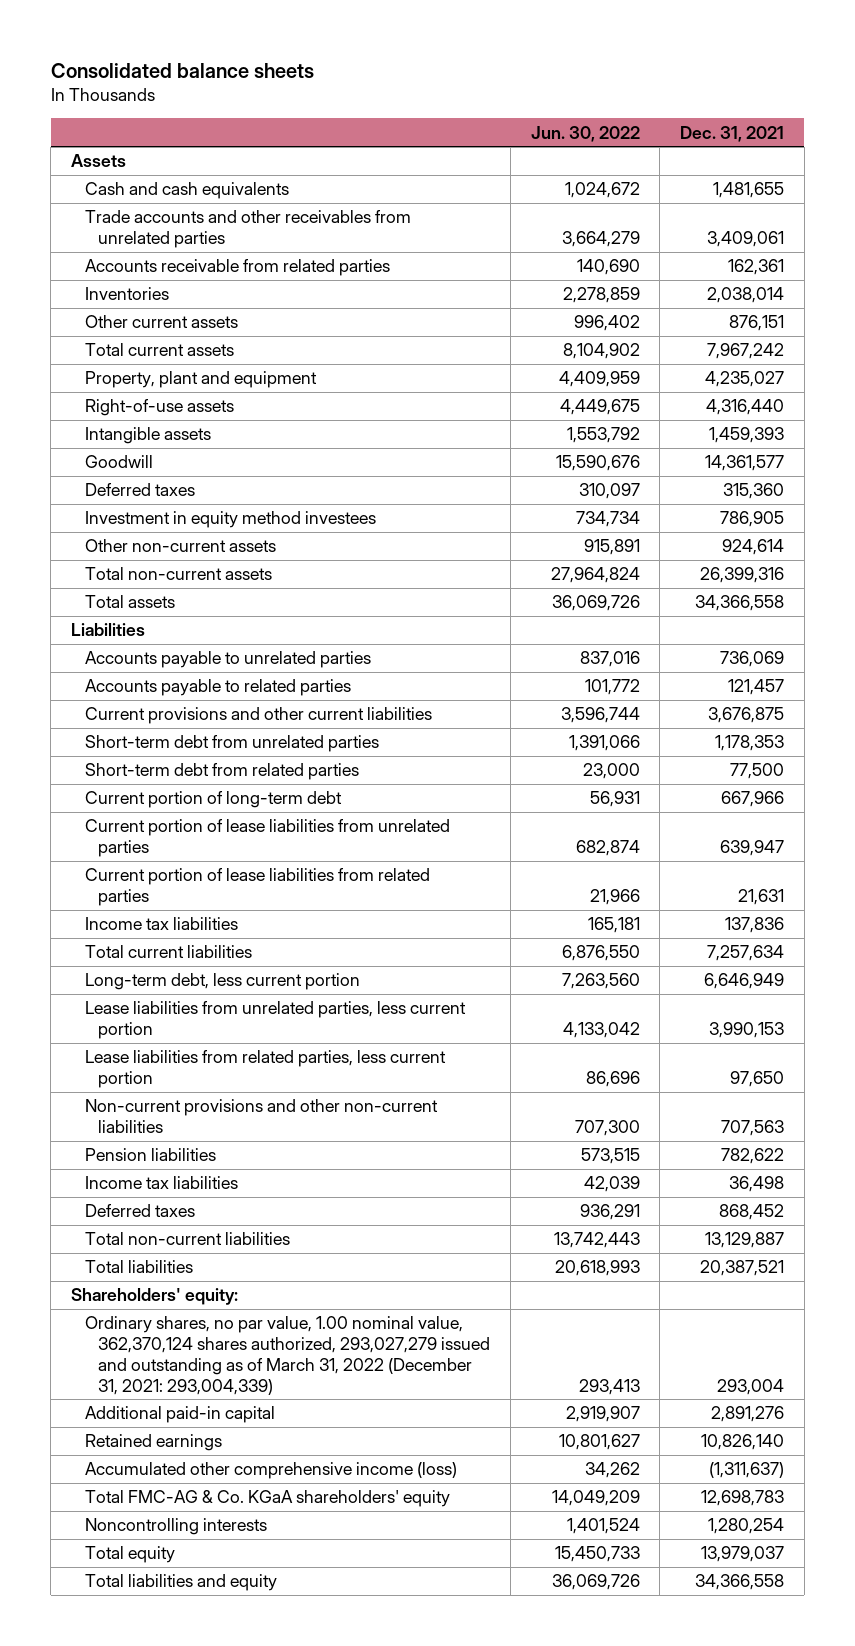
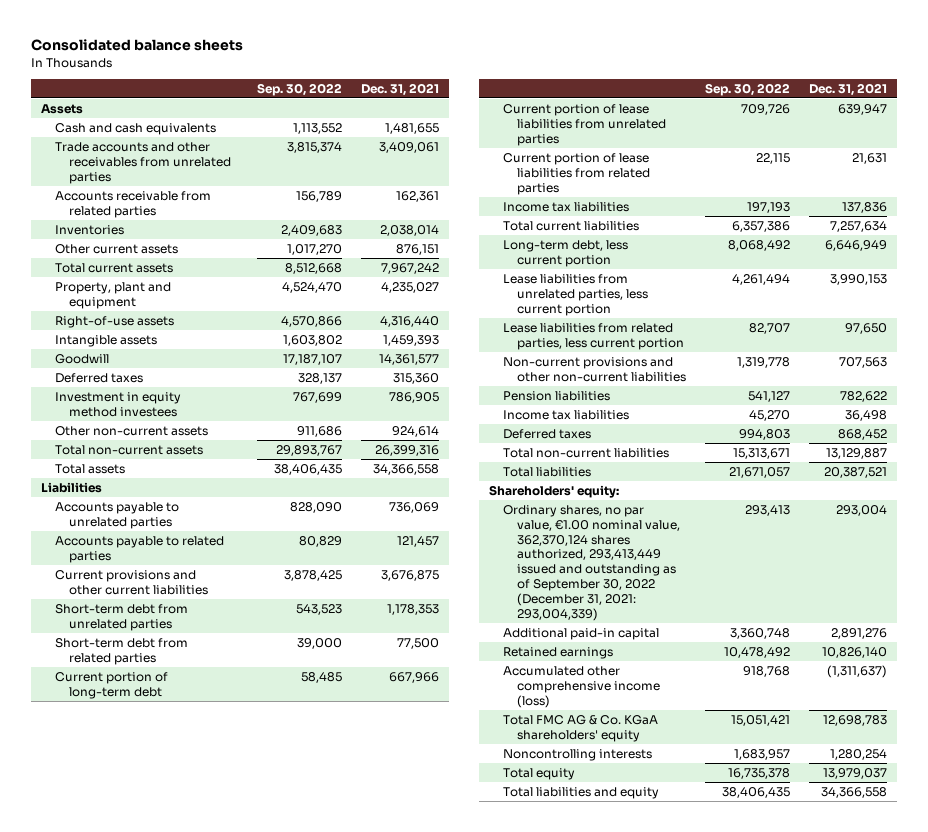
- | Jun. 30, 2022 | Dec. 31, 2021
+ | Sep. 30, 2022 | Dec. 31, 2021
- Ordinary shares, no par value, 1.00 nominal value, 362,370,124 shares authorized, 293,027,279 issued and outstanding as of March 31, 2022 (December 31, 2021: 293,004,339) | 293,413 | 293,004
+ Ordinary shares, no par value, €1.00 nominal value, 362,370,124 shares authorized, 293,413,449 issued and outstanding as of September 30, 2022 (December 31, 2021: 293,004,339) | 293,413 | 293,004
- Total FMC-AG & Co. KGaA shareholders' equity | 14,049,209 | 12,698,783
+ Total FMC AG & Co. KGaA shareholders' equity | 15,051,421 | 12,698,783

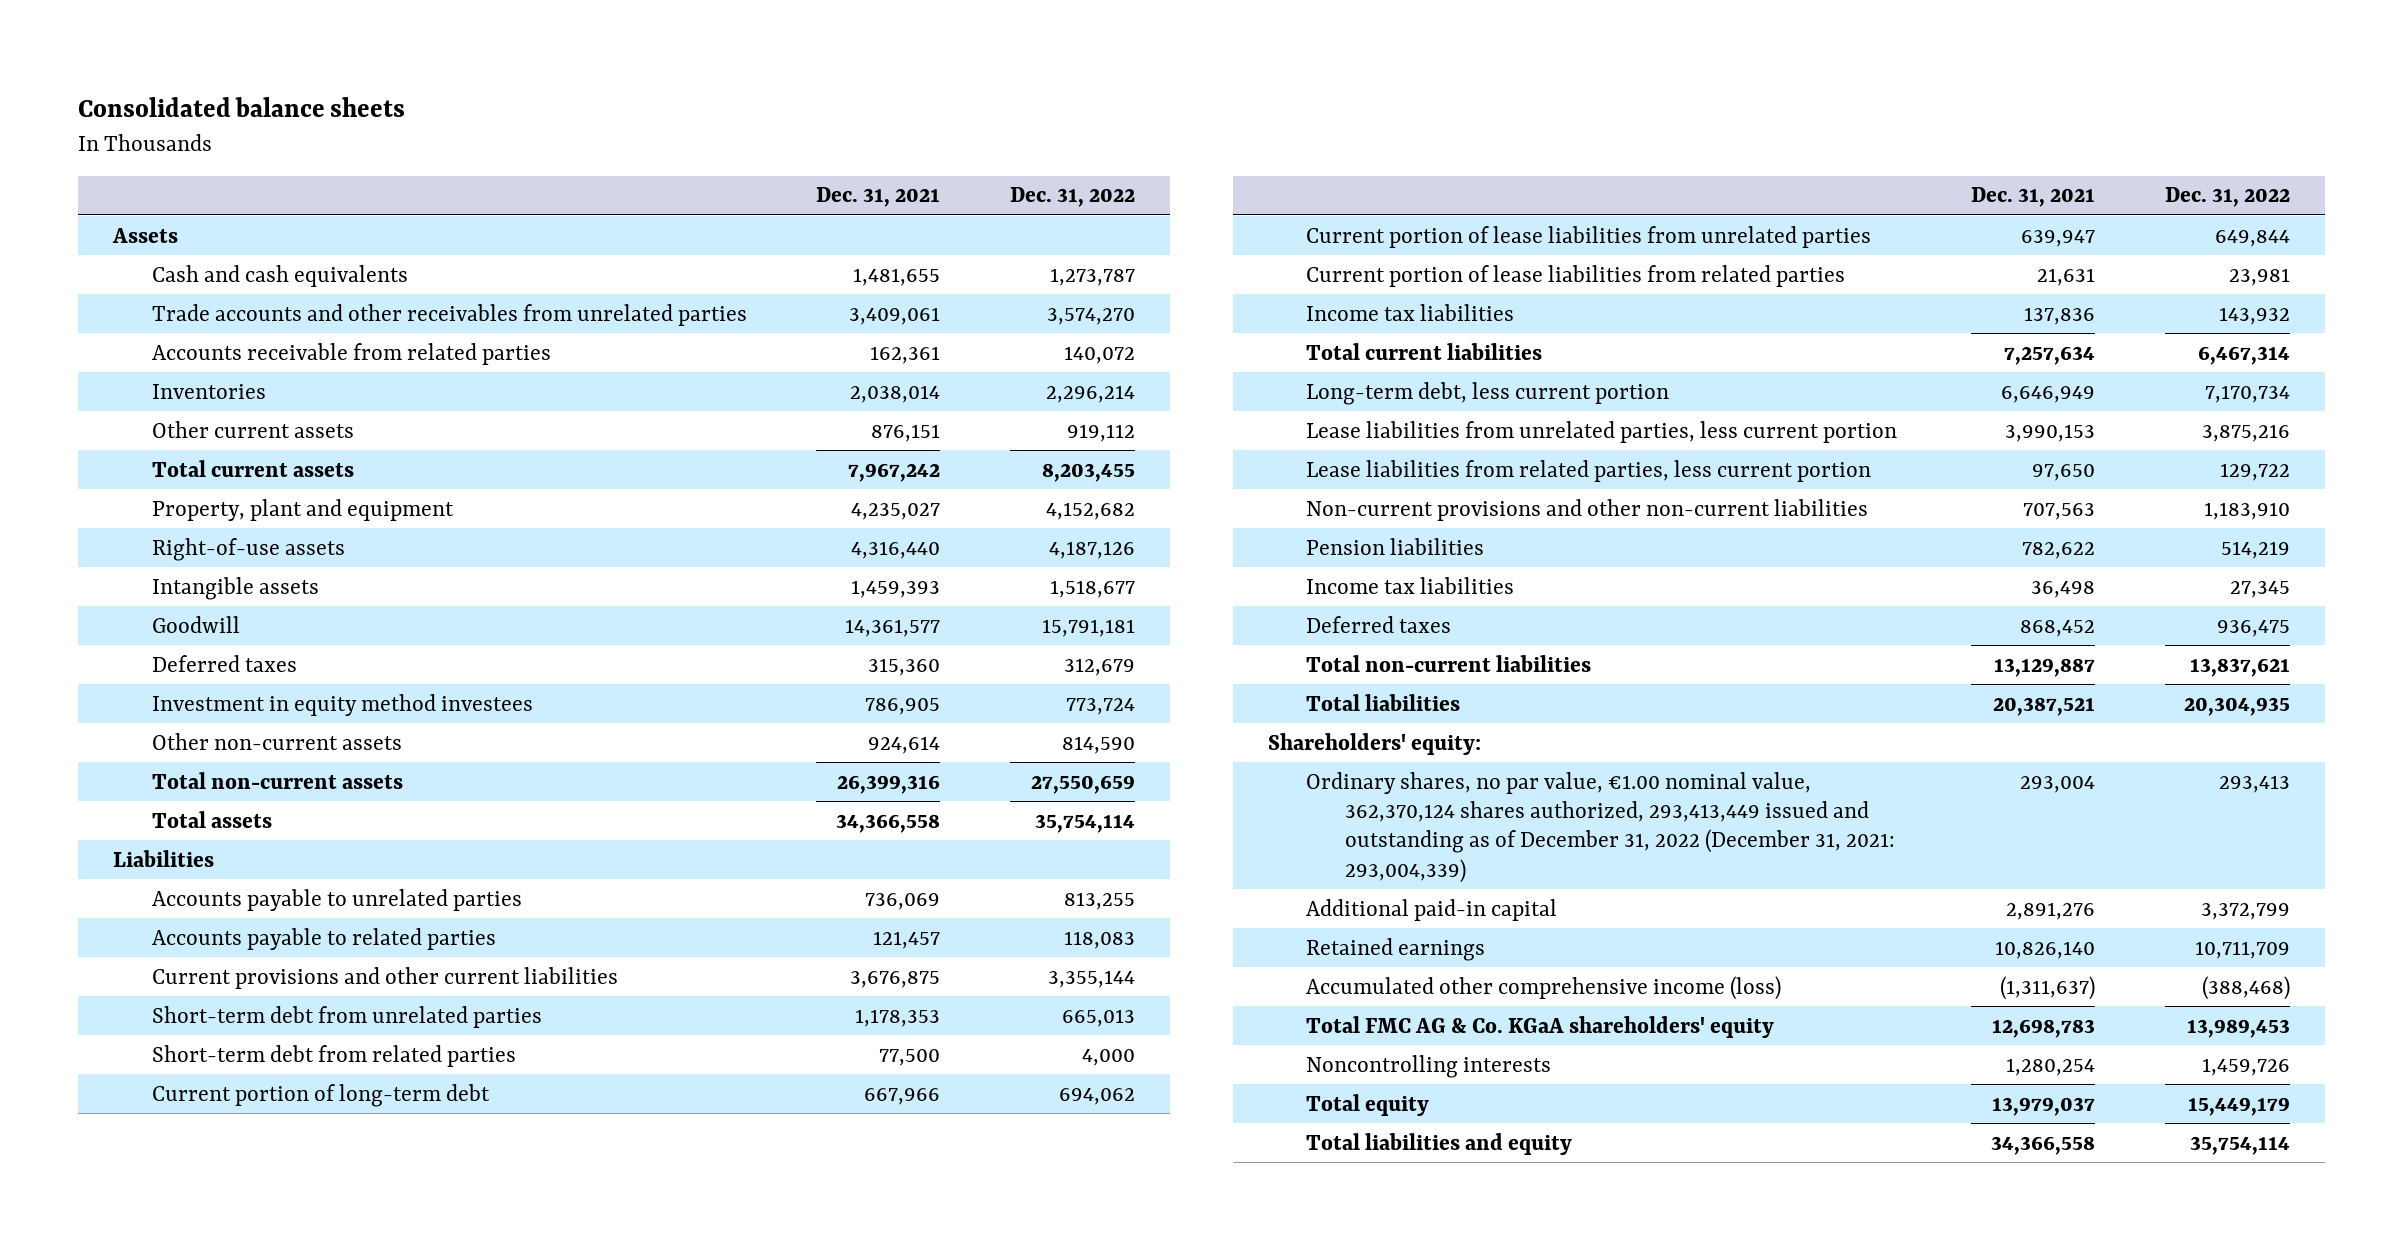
- | Sep. 30, 2022 | Dec. 31, 2021
+ | Dec. 31, 2021 | Dec. 31, 2022
- Ordinary shares, no par value, €1.00 nominal value, 362,370,124 shares authorized, 293,413,449 issued and outstanding as of September 30, 2022 (December 31, 2021: 293,004,339) | 293,413 | 293,004
+ Ordinary shares, no par value, €1.00 nominal value, 362,370,124 shares authorized, 293,413,449 issued and outstanding as of December 31, 2022 (December 31, 2021: 293,004,339) | 293,004 | 293,413

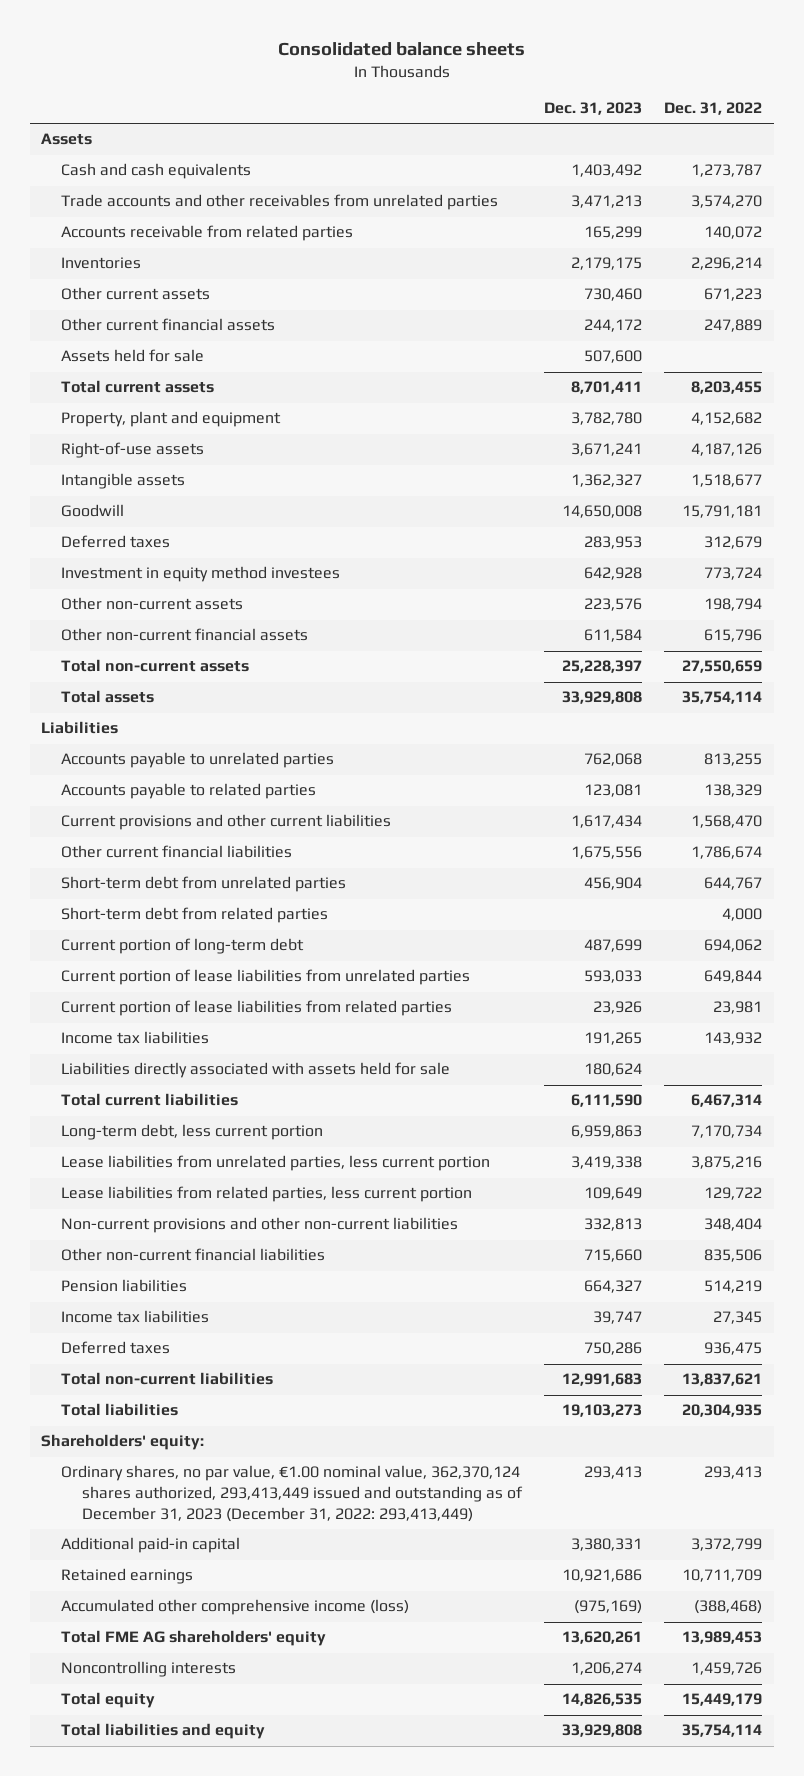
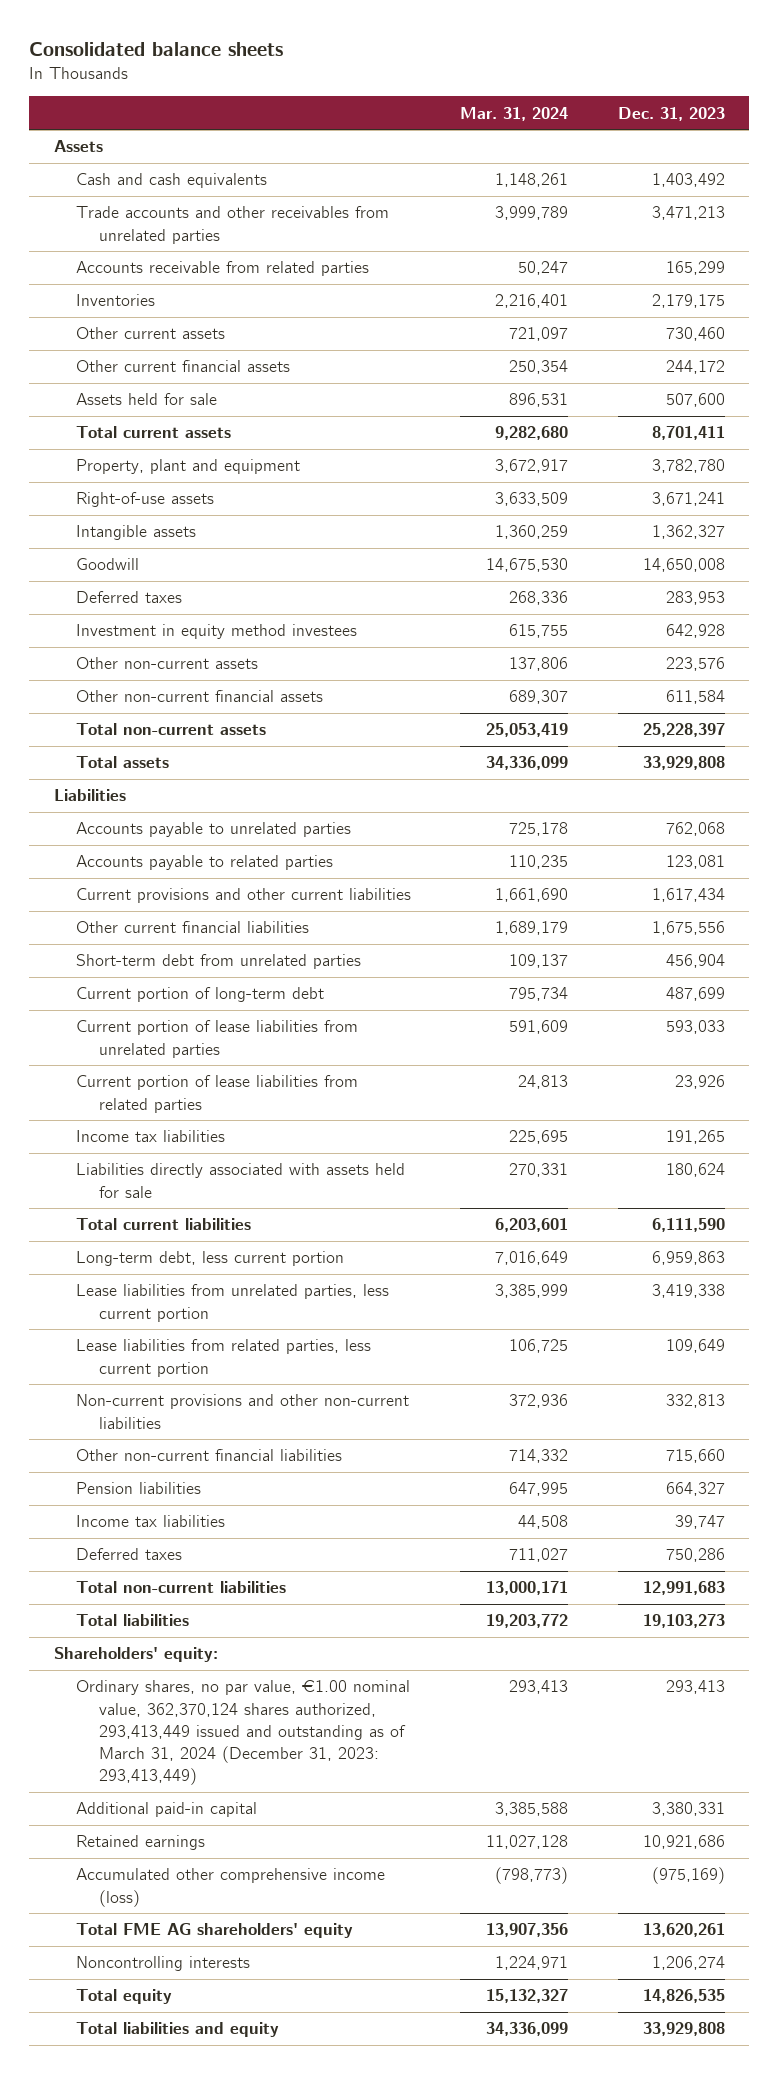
- | Dec. 31, 2023 | Dec. 31, 2022
+ | Mar. 31, 2024 | Dec. 31, 2023
- Short-term debt from related parties | | 4,000
- Ordinary shares, no par value, €1.00 nominal value, 362,370,124 shares authorized, 293,413,449 issued and outstanding as of December 31, 2023 (December 31, 2022: 293,413,449) | 293,413 | 293,413
+ Ordinary shares, no par value, €1.00 nominal value, 362,370,124 shares authorized, 293,413,449 issued and outstanding as of March 31, 2024 (December 31, 2023: 293,413,449) | 293,413 | 293,413

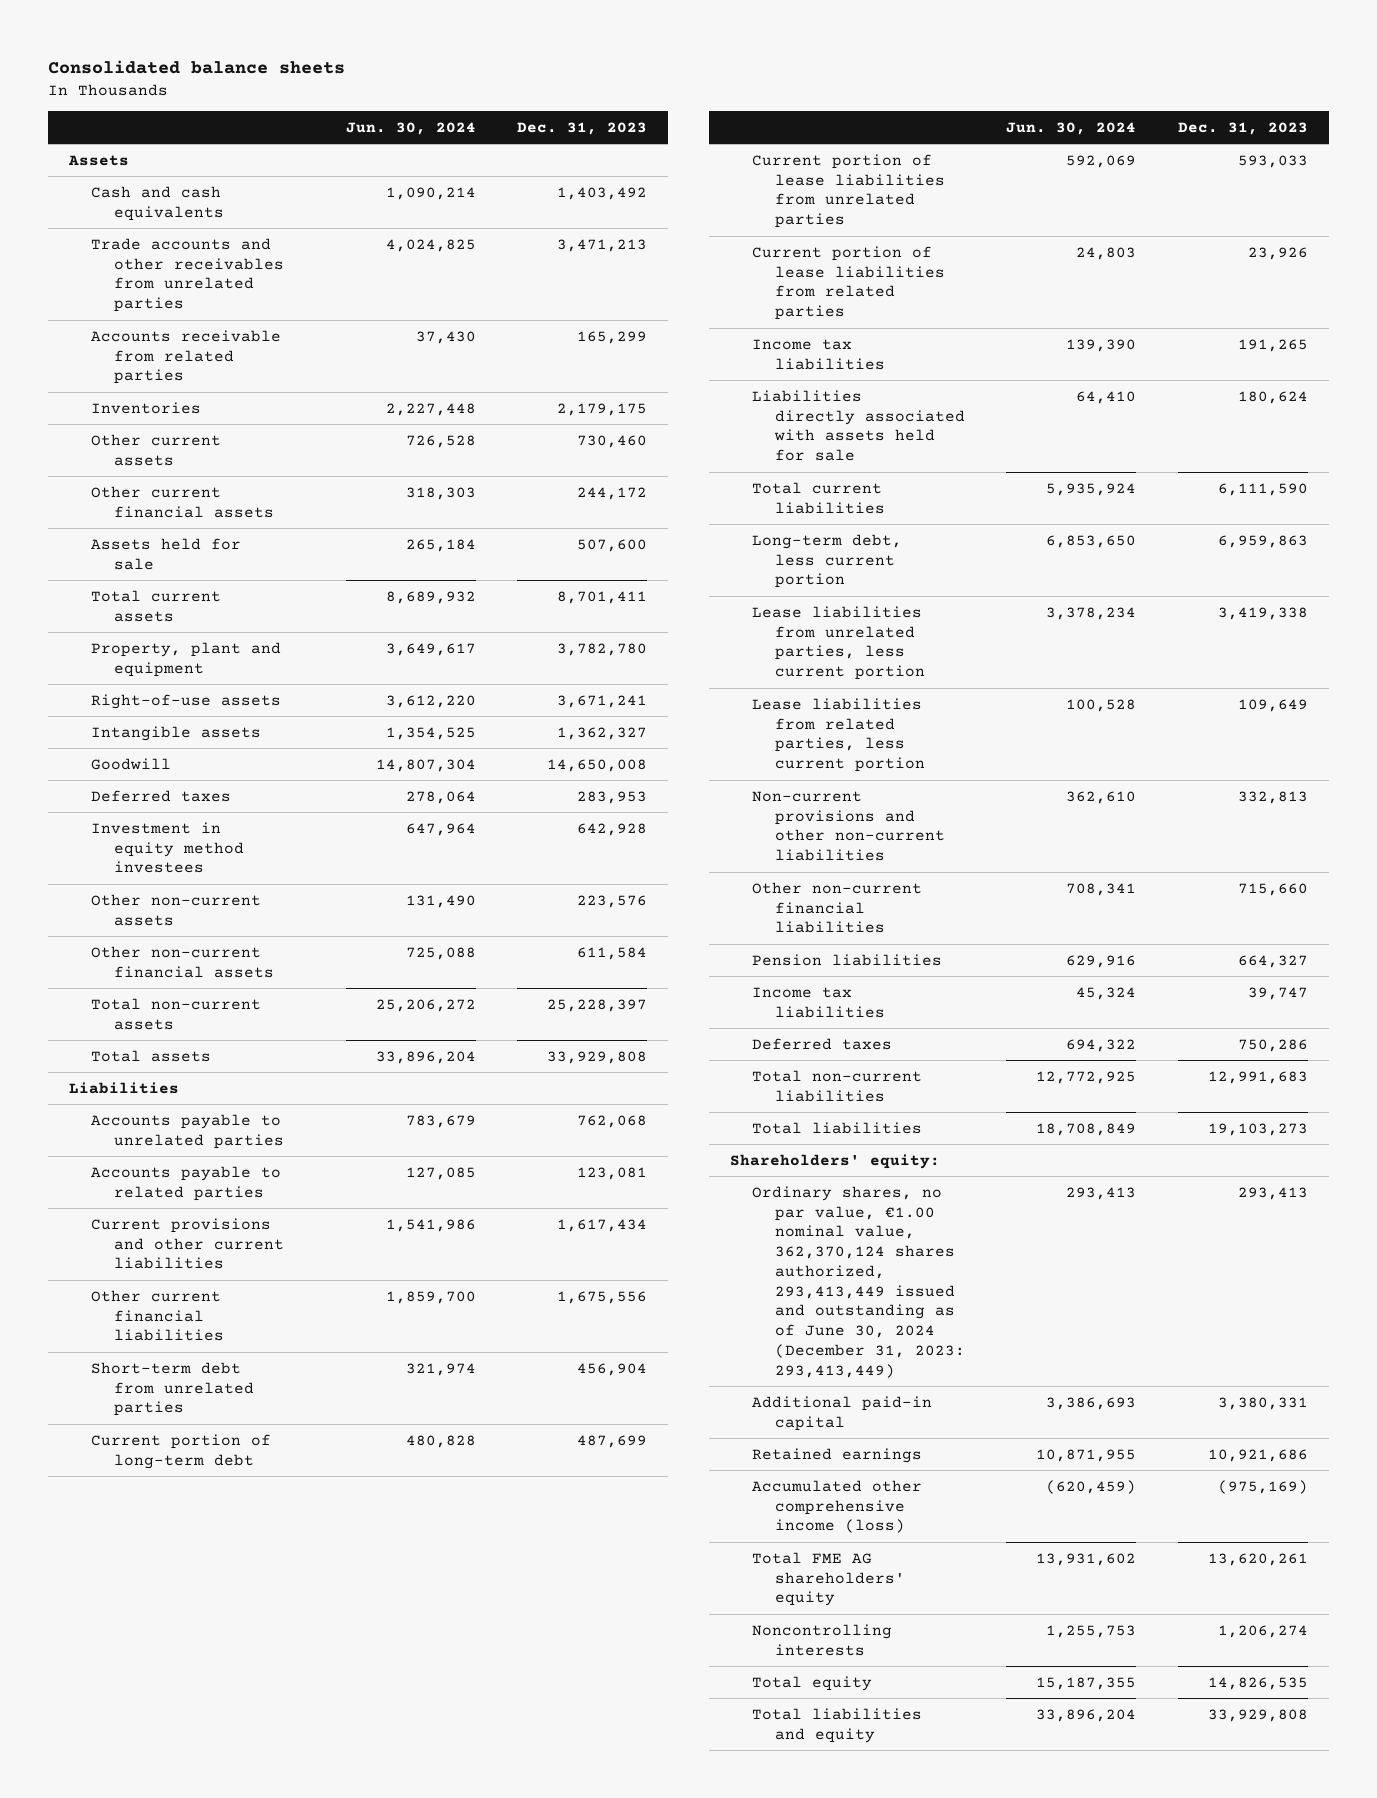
- | Mar. 31, 2024 | Dec. 31, 2023
+ | Jun. 30, 2024 | Dec. 31, 2023
- Ordinary shares, no par value, €1.00 nominal value, 362,370,124 shares authorized, 293,413,449 issued and outstanding as of March 31, 2024 (December 31, 2023: 293,413,449) | 293,413 | 293,413
+ Ordinary shares, no par value, €1.00 nominal value, 362,370,124 shares authorized, 293,413,449 issued and outstanding as of June 30, 2024 (December 31, 2023: 293,413,449) | 293,413 | 293,413

